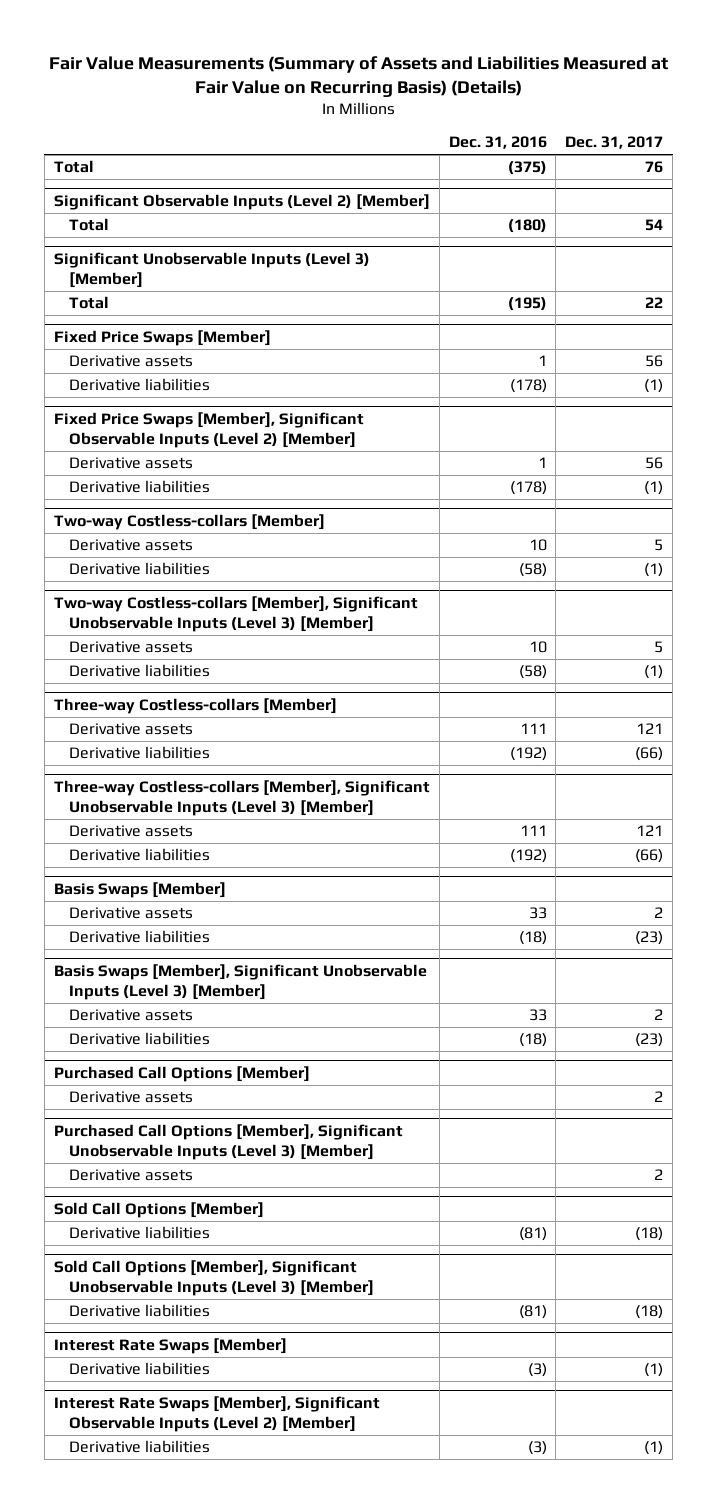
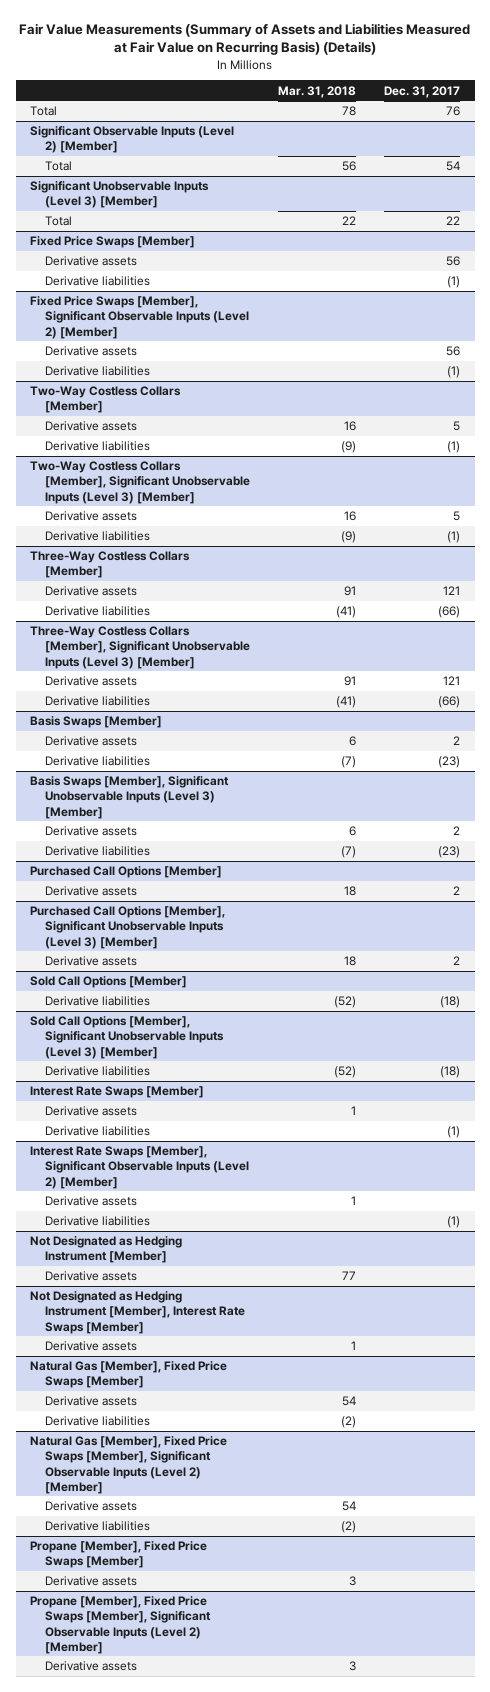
- | Dec. 31, 2016 | Dec. 31, 2017
+ | Mar. 31, 2018 | Dec. 31, 2017
- Two-way Costless-collars [Member]
+ Two-Way Costless Collars [Member]
- Two-way Costless-collars [Member], Significant Unobservable Inputs (Level 3) [Member]
+ Two-Way Costless Collars [Member], Significant Unobservable Inputs (Level 3) [Member]
- Three-way Costless-collars [Member]
+ Three-Way Costless Collars [Member]
- Three-way Costless-collars [Member], Significant Unobservable Inputs (Level 3) [Member]
+ Three-Way Costless Collars [Member], Significant Unobservable Inputs (Level 3) [Member]
@ Interest Rate Swaps [Member]
+ Derivative assets | 1 |
@ Interest Rate Swaps [Member], Significant Observable Inputs (Level 2) [Member]
+ Derivative assets | 1 |
+ Not Designated as Hedging Instrument [Member]
+ Derivative assets | 77 |
+ Not Designated as Hedging Instrument [Member], Interest Rate Swaps [Member]
+ Derivative assets | 1 |
+ Natural Gas [Member], Fixed Price Swaps [Member]
+ Derivative assets | 54 |
+ Derivative liabilities | (2) |
+ Natural Gas [Member], Fixed Price Swaps [Member], Significant Observable Inputs (Level 2) [Member]
+ Derivative assets | 54 |
+ Derivative liabilities | (2) |
+ Propane [Member], Fixed Price Swaps [Member]
+ Derivative assets | 3 |
+ Propane [Member], Fixed Price Swaps [Member], Significant Observable Inputs (Level 2) [Member]
+ Derivative assets | 3 |

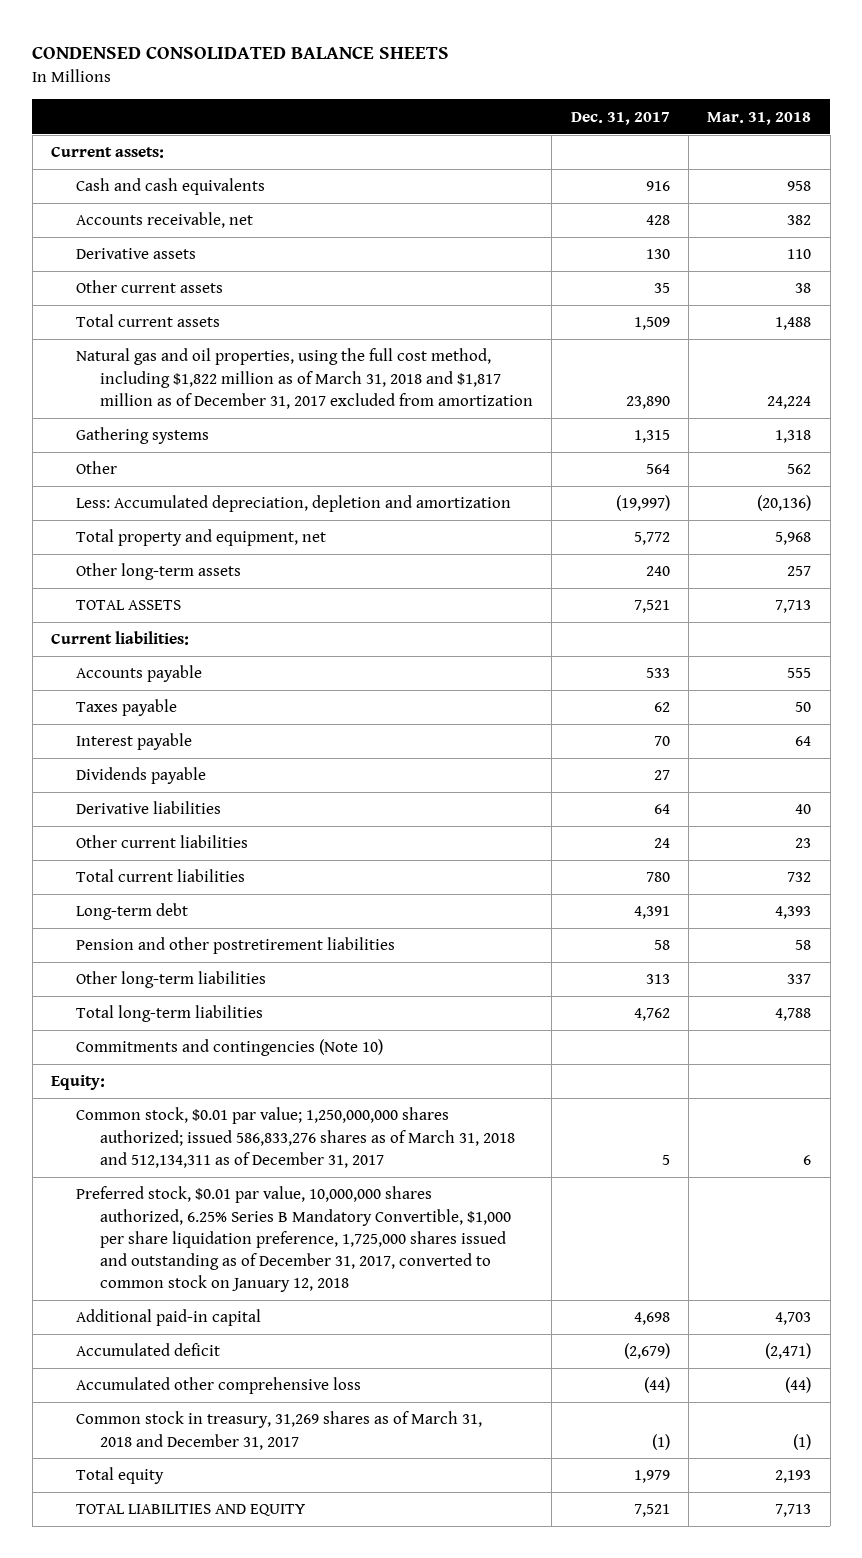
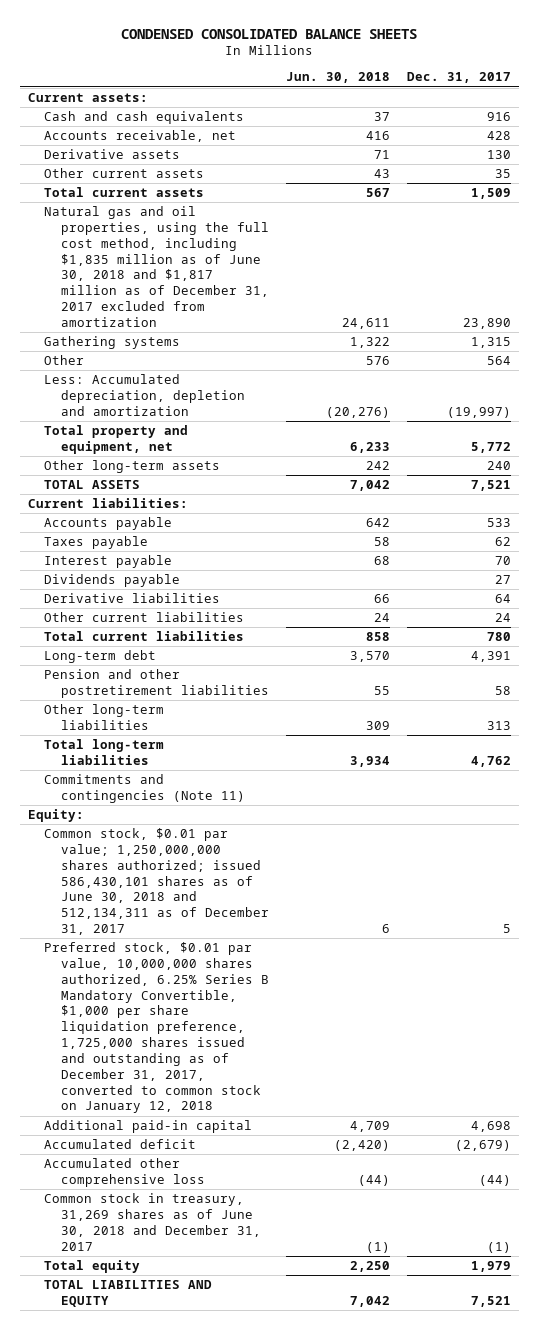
- | Dec. 31, 2017 | Mar. 31, 2018
+ | Jun. 30, 2018 | Dec. 31, 2017
- Natural gas and oil properties, using the full cost method, including $1,822 million as of March 31, 2018 and $1,817 million as of December 31, 2017 excluded from amortization | 23,890 | 24,224
+ Natural gas and oil properties, using the full cost method, including $1,835 million as of June 30, 2018 and $1,817 million as of December 31, 2017 excluded from amortization | 24,611 | 23,890
- Commitments and contingencies (Note 10)
+ Commitments and contingencies (Note 11)
- Common stock, $0.01 par value; 1,250,000,000 shares authorized; issued 586,833,276 shares as of March 31, 2018 and 512,134,311 as of December 31, 2017 | 5 | 6
+ Common stock, $0.01 par value; 1,250,000,000 shares authorized; issued 586,430,101 shares as of June 30, 2018 and 512,134,311 as of December 31, 2017 | 6 | 5
- Common stock in treasury, 31,269 shares as of March 31, 2018 and December 31, 2017 | (1) | (1)
+ Common stock in treasury, 31,269 shares as of June 30, 2018 and December 31, 2017 | (1) | (1)

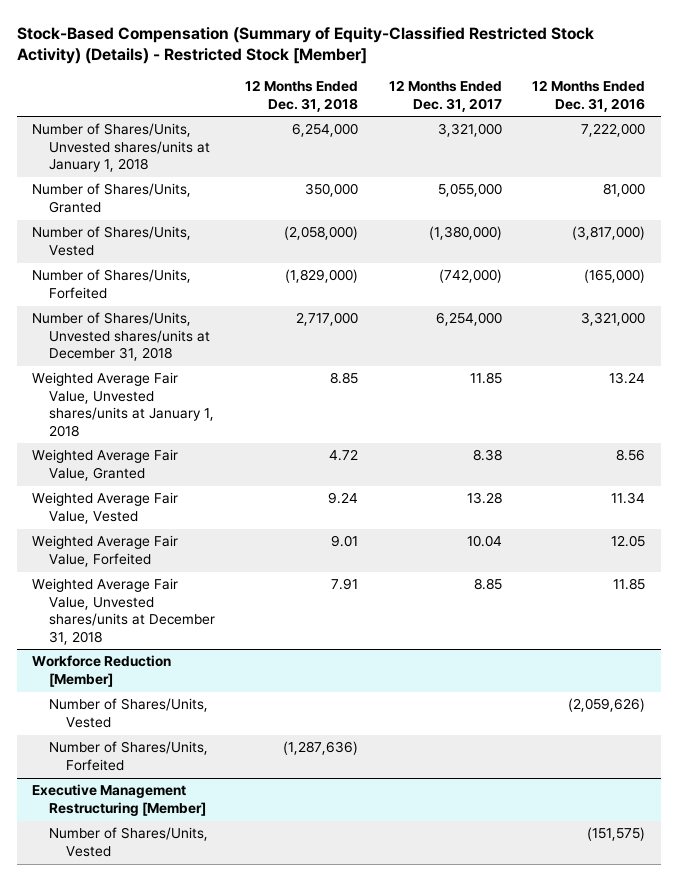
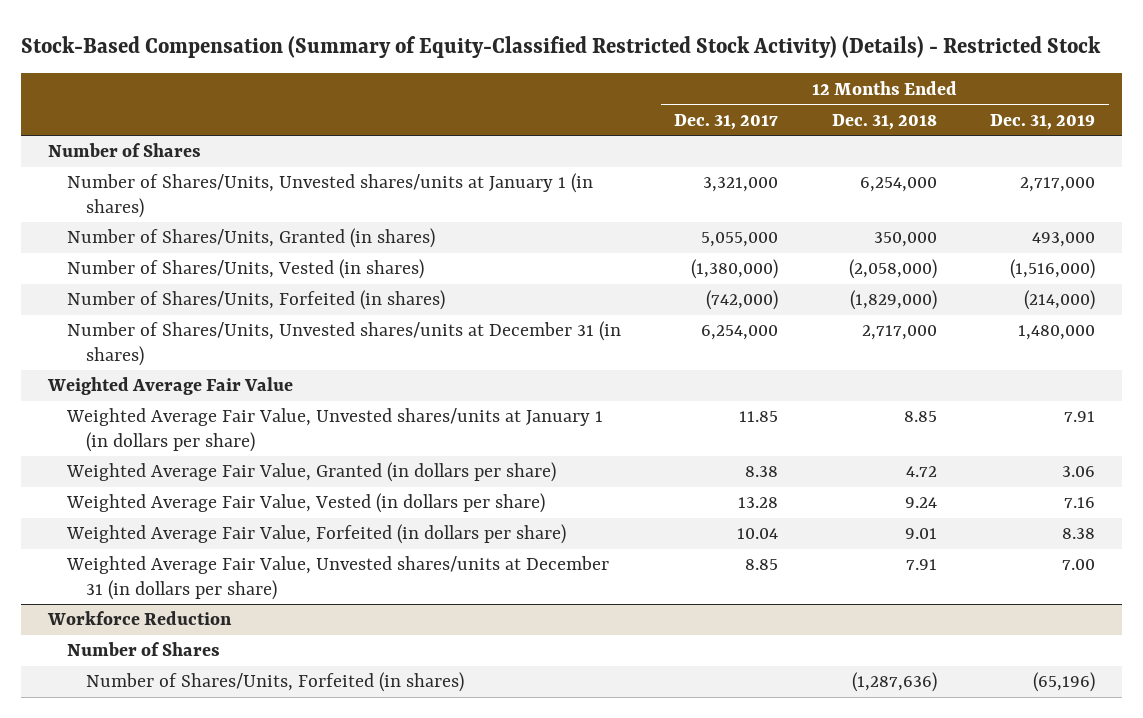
- Stock-Based Compensation (Summary of Equity-Classified Restricted Stock Activity) (Details) - Restricted Stock [Member]
+ Stock-Based Compensation (Summary of Equity-Classified Restricted Stock Activity) (Details) - Restricted Stock
- | 12 Months Ended Dec. 31, 2018 | 12 Months Ended Dec. 31, 2017 | 12 Months Ended Dec. 31, 2016
+ | 12 Months Ended Dec. 31, 2017 | 12 Months Ended Dec. 31, 2018 | 12 Months Ended Dec. 31, 2019
- Number of Shares/Units, Unvested shares/units at January 1, 2018 | 6,254,000 | 3,321,000 | 7,222,000
- Number of Shares/Units, Granted | 350,000 | 5,055,000 | 81,000
- Number of Shares/Units, Vested | (2,058,000) | (1,380,000) | (3,817,000)
- Number of Shares/Units, Forfeited | (1,829,000) | (742,000) | (165,000)
- Number of Shares/Units, Unvested shares/units at December 31, 2018 | 2,717,000 | 6,254,000 | 3,321,000
- Weighted Average Fair Value, Unvested shares/units at January 1, 2018 | 8.85 | 11.85 | 13.24
- Weighted Average Fair Value, Granted | 4.72 | 8.38 | 8.56
- Weighted Average Fair Value, Vested | 9.24 | 13.28 | 11.34
- Weighted Average Fair Value, Forfeited | 9.01 | 10.04 | 12.05
- Weighted Average Fair Value, Unvested shares/units at December 31, 2018 | 7.91 | 8.85 | 11.85
- Workforce Reduction [Member]
- Number of Shares/Units, Vested | | | (2,059,626)
- Number of Shares/Units, Forfeited | (1,287,636) | |
- Executive Management Restructuring [Member]
- Number of Shares/Units, Vested | | | (151,575)
+ Number of Shares
+ Number of Shares/Units, Unvested shares/units at January 1 (in shares) | 3,321,000 | 6,254,000 | 2,717,000
+ Number of Shares/Units, Granted (in shares) | 5,055,000 | 350,000 | 493,000
+ Number of Shares/Units, Vested (in shares) | (1,380,000) | (2,058,000) | (1,516,000)
+ Number of Shares/Units, Forfeited (in shares) | (742,000) | (1,829,000) | (214,000)
+ Number of Shares/Units, Unvested shares/units at December 31 (in shares) | 6,254,000 | 2,717,000 | 1,480,000
+ Weighted Average Fair Value
+ Weighted Average Fair Value, Unvested shares/units at January 1 (in dollars per share) | 11.85 | 8.85 | 7.91
+ Weighted Average Fair Value, Granted (in dollars per share) | 8.38 | 4.72 | 3.06
+ Weighted Average Fair Value, Vested (in dollars per share) | 13.28 | 9.24 | 7.16
+ Weighted Average Fair Value, Forfeited (in dollars per share) | 10.04 | 9.01 | 8.38
+ Weighted Average Fair Value, Unvested shares/units at December 31 (in dollars per share) | 8.85 | 7.91 | 7.00
+ Workforce Reduction
+ Number of Shares
+ Number of Shares/Units, Forfeited (in shares) | | (1,287,636) | (65,196)

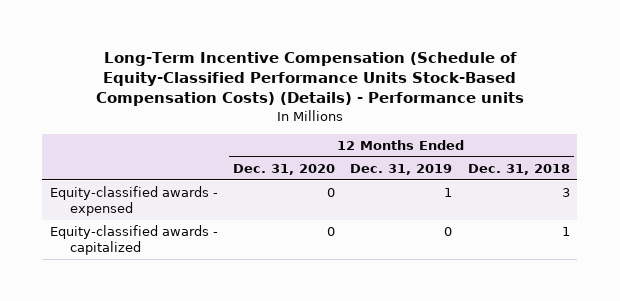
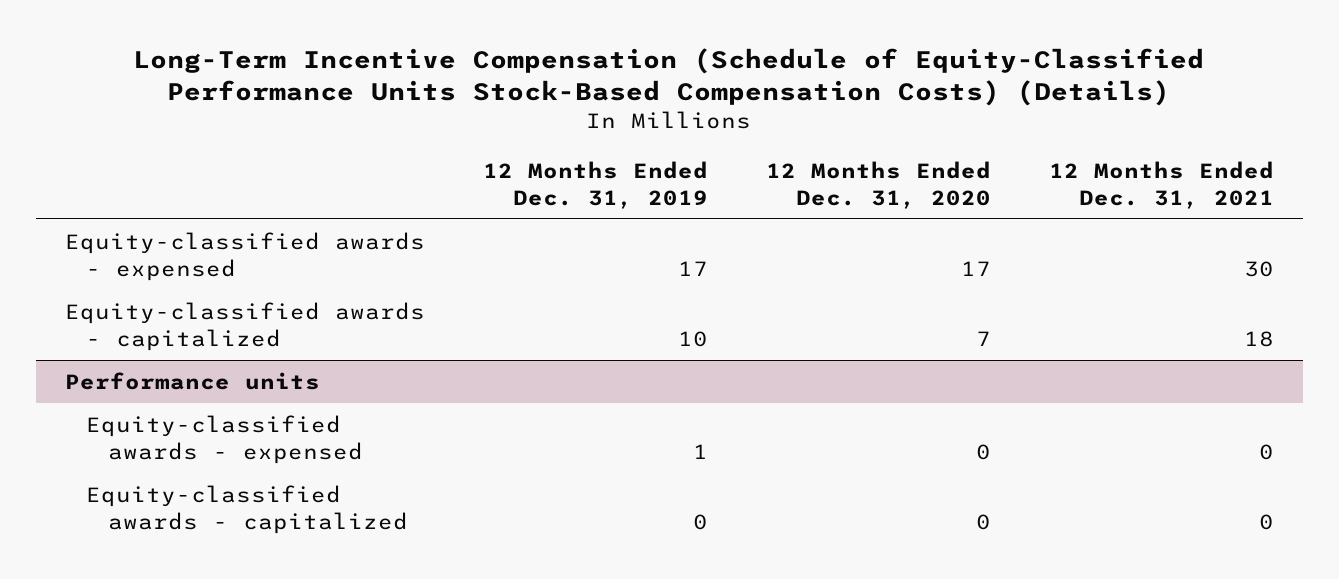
- Long-Term Incentive Compensation (Schedule of Equity-Classified Performance Units Stock-Based Compensation Costs) (Details) - Performance units
+ Long-Term Incentive Compensation (Schedule of Equity-Classified Performance Units Stock-Based Compensation Costs) (Details)
- | 12 Months Ended Dec. 31, 2020 | 12 Months Ended Dec. 31, 2019 | 12 Months Ended Dec. 31, 2018
+ | 12 Months Ended Dec. 31, 2019 | 12 Months Ended Dec. 31, 2020 | 12 Months Ended Dec. 31, 2021
+ Equity-classified awards - expensed | 17 | 17 | 30
+ Equity-classified awards - capitalized | 10 | 7 | 18
+ Performance units

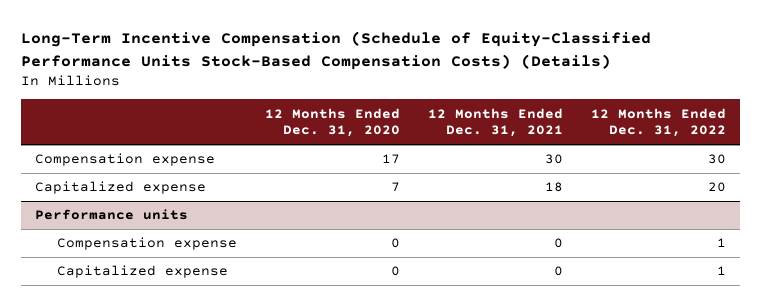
- | 12 Months Ended Dec. 31, 2019 | 12 Months Ended Dec. 31, 2020 | 12 Months Ended Dec. 31, 2021
+ | 12 Months Ended Dec. 31, 2020 | 12 Months Ended Dec. 31, 2021 | 12 Months Ended Dec. 31, 2022
- Equity-classified awards - expensed | 17 | 17 | 30
- Equity-classified awards - capitalized | 10 | 7 | 18
+ Compensation expense | 17 | 30 | 30
+ Capitalized expense | 7 | 18 | 20
@ Performance units
- Equity-classified awards - expensed | 1 | 0 | 0
- Equity-classified awards - capitalized | 0 | 0 | 0
+ Compensation expense | 0 | 0 | 1
+ Capitalized expense | 0 | 0 | 1

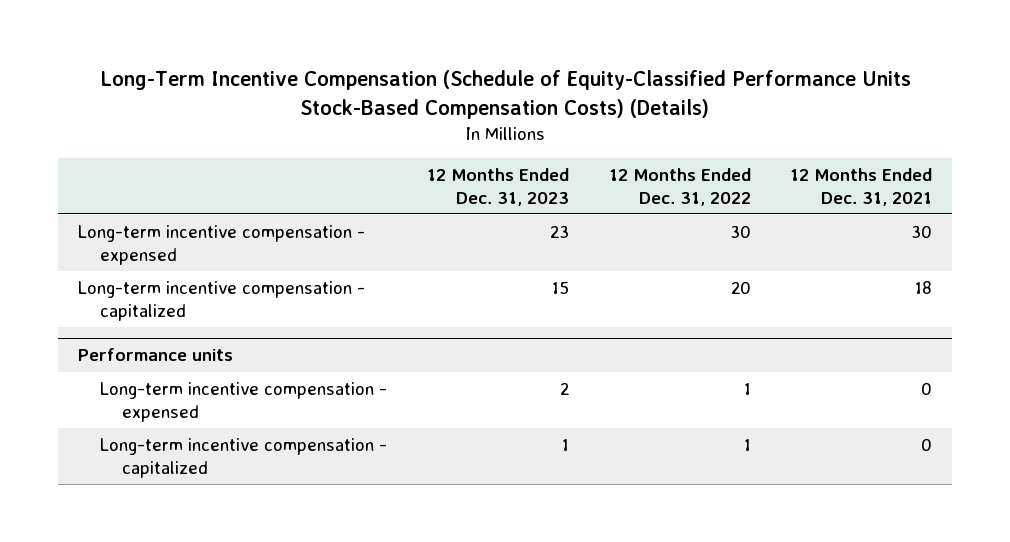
- | 12 Months Ended Dec. 31, 2020 | 12 Months Ended Dec. 31, 2021 | 12 Months Ended Dec. 31, 2022
+ | 12 Months Ended Dec. 31, 2023 | 12 Months Ended Dec. 31, 2022 | 12 Months Ended Dec. 31, 2021
- Compensation expense | 17 | 30 | 30
- Capitalized expense | 7 | 18 | 20
+ Long-term incentive compensation - expensed | 23 | 30 | 30
+ Long-term incentive compensation - capitalized | 15 | 20 | 18
@ Performance units
- Compensation expense | 0 | 0 | 1
- Capitalized expense | 0 | 0 | 1
+ Long-term incentive compensation - expensed | 2 | 1 | 0
+ Long-term incentive compensation - capitalized | 1 | 1 | 0

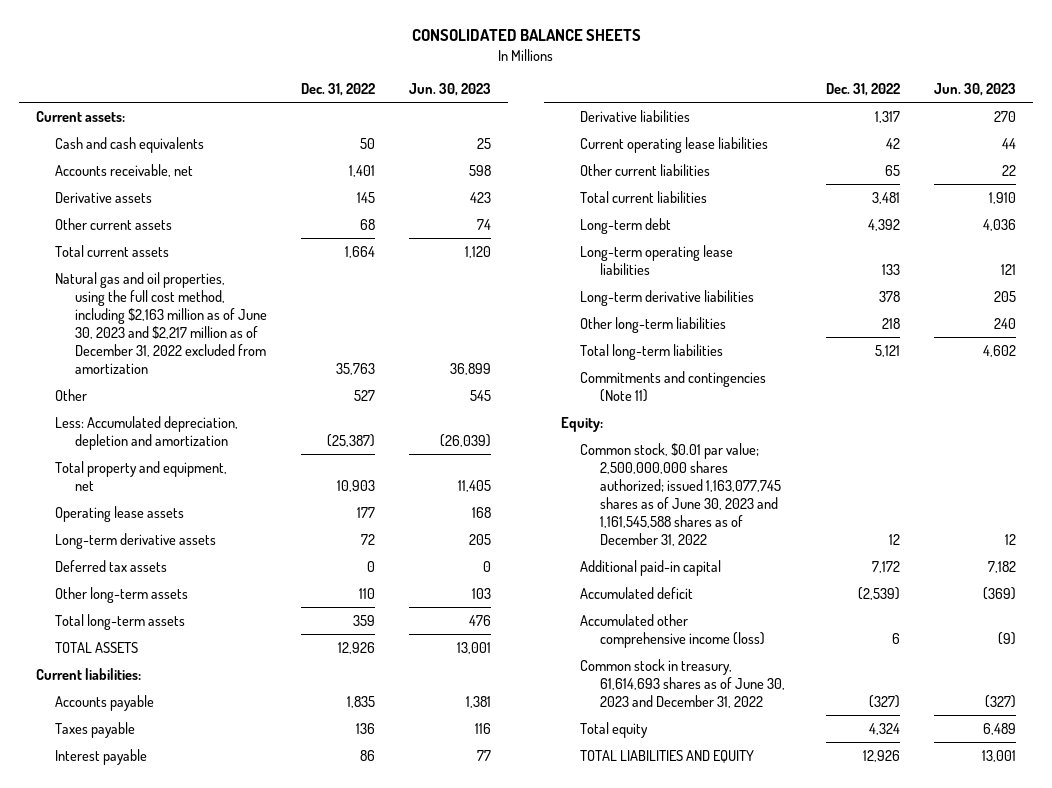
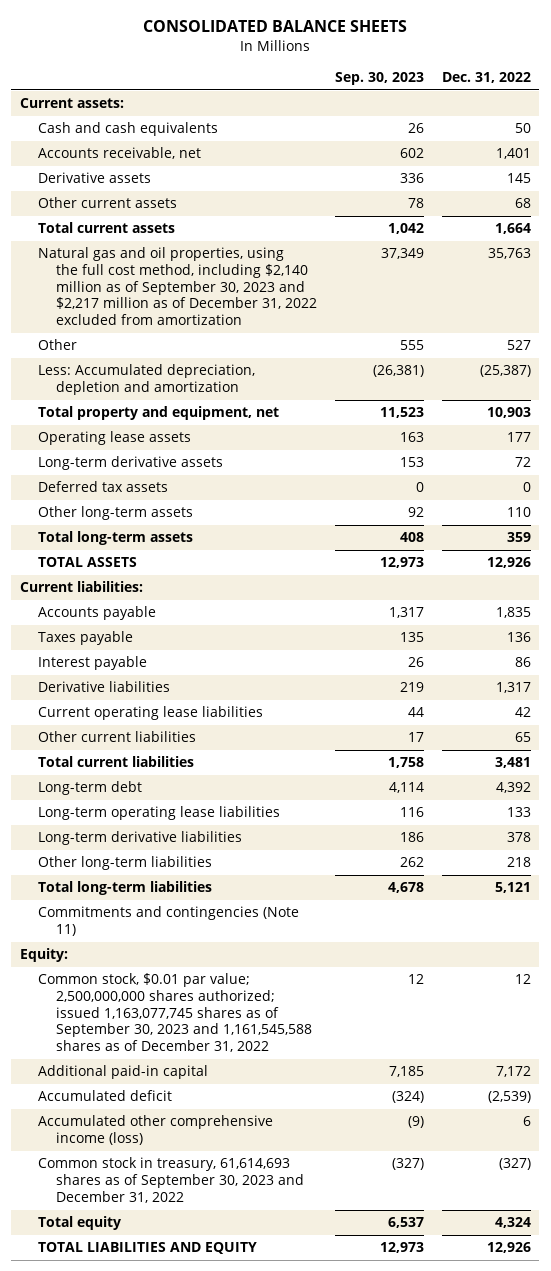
- | Dec. 31, 2022 | Jun. 30, 2023
+ | Sep. 30, 2023 | Dec. 31, 2022
- Natural gas and oil properties, using the full cost method, including $2,163 million as of June 30, 2023 and $2,217 million as of December 31, 2022 excluded from amortization | 35,763 | 36,899
+ Natural gas and oil properties, using the full cost method, including $2,140 million as of September 30, 2023 and $2,217 million as of December 31, 2022 excluded from amortization | 37,349 | 35,763
- Common stock, $0.01 par value; 2,500,000,000 shares authorized; issued 1,163,077,745 shares as of June 30, 2023 and 1,161,545,588 shares as of December 31, 2022 | 12 | 12
+ Common stock, $0.01 par value; 2,500,000,000 shares authorized; issued 1,163,077,745 shares as of September 30, 2023 and 1,161,545,588 shares as of December 31, 2022 | 12 | 12
- Common stock in treasury, 61,614,693 shares as of June 30, 2023 and December 31, 2022 | (327) | (327)
+ Common stock in treasury, 61,614,693 shares as of September 30, 2023 and December 31, 2022 | (327) | (327)

